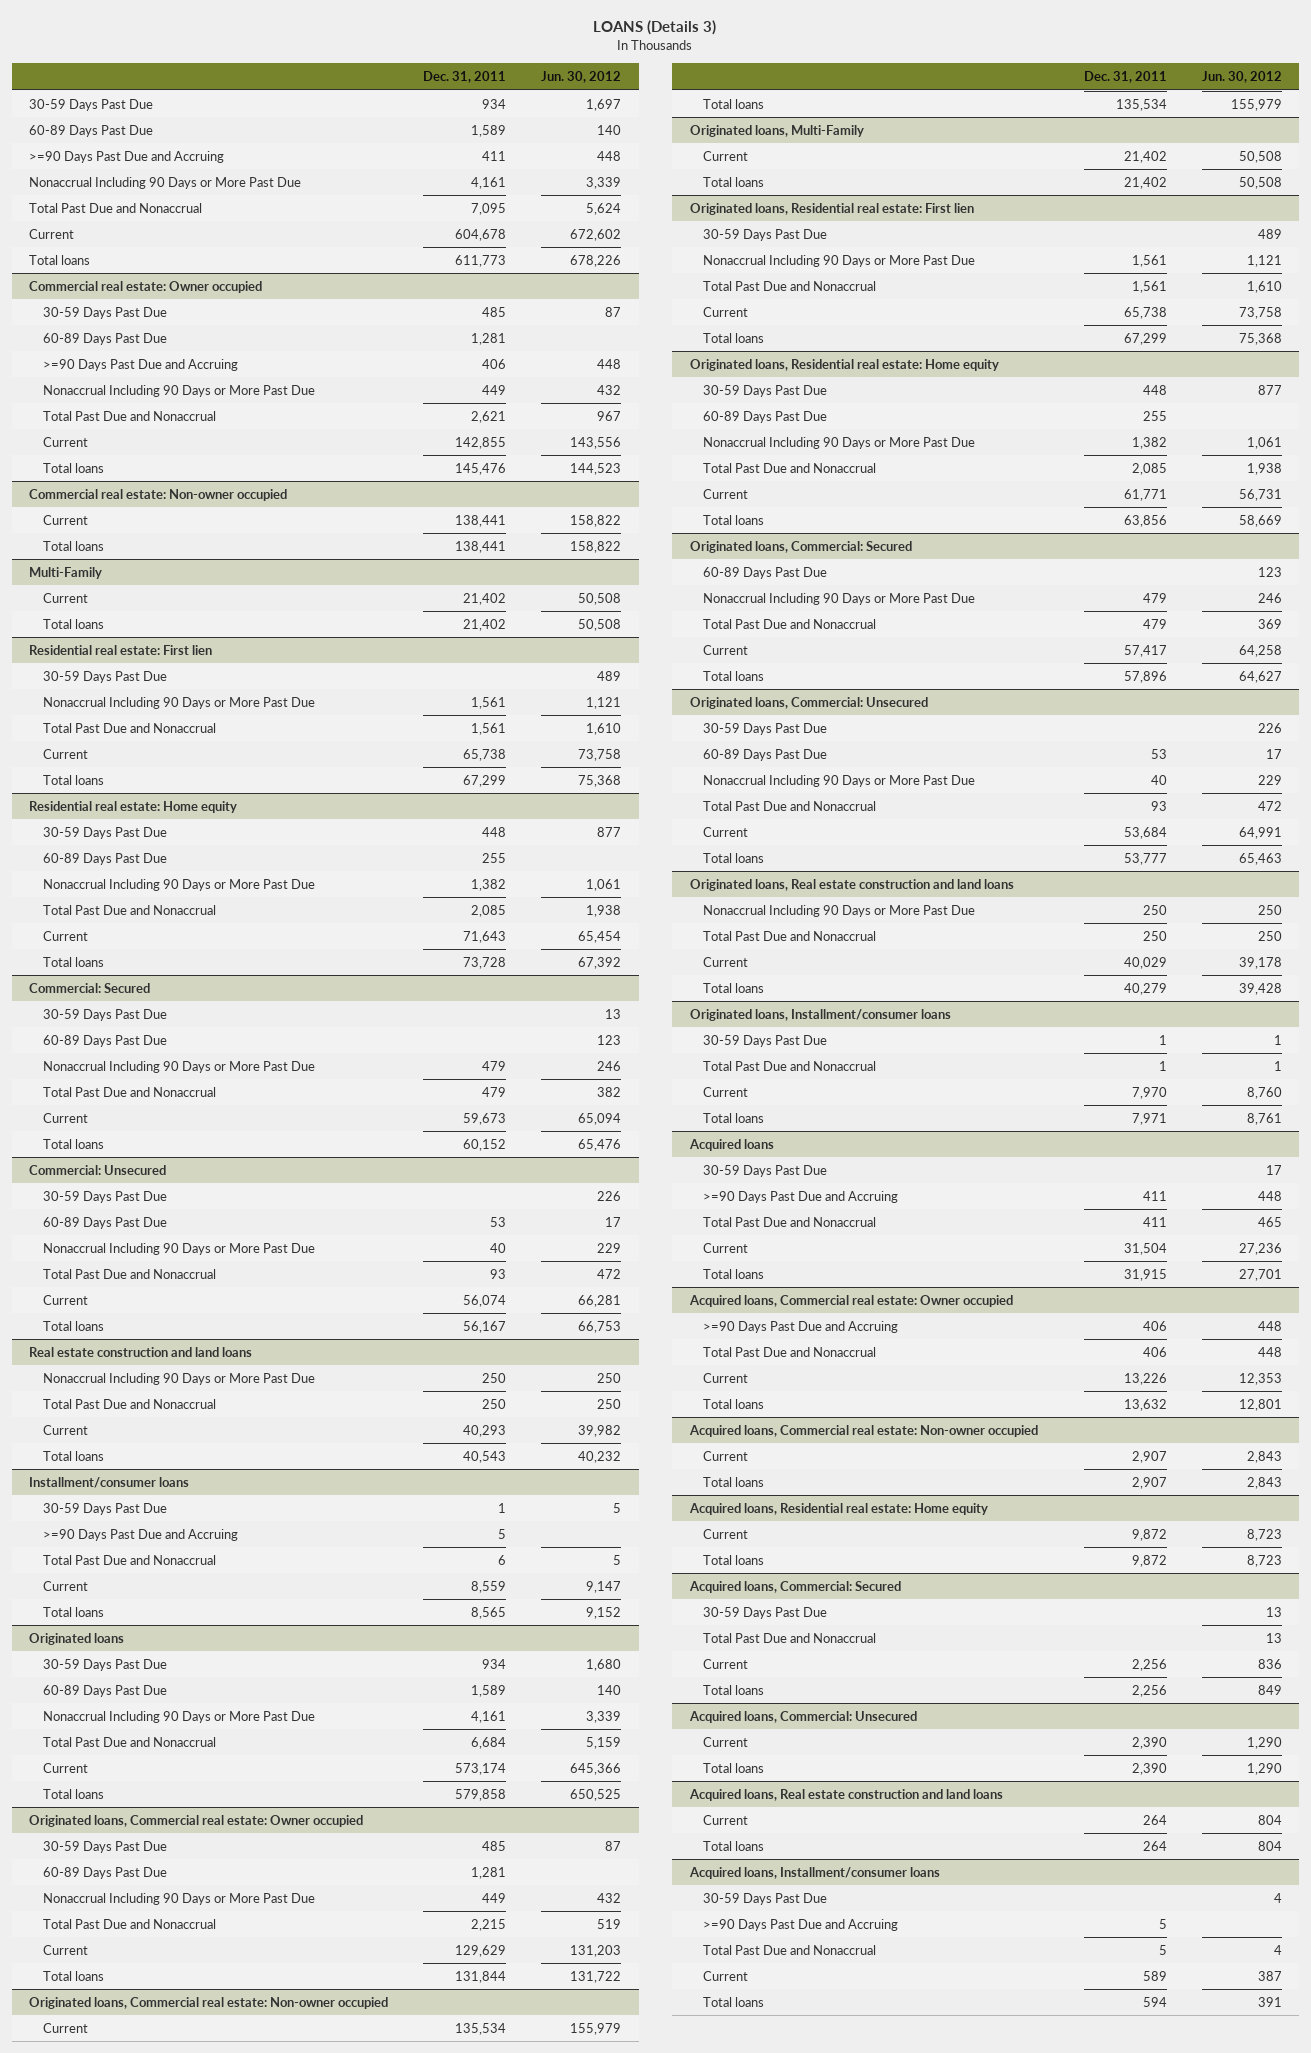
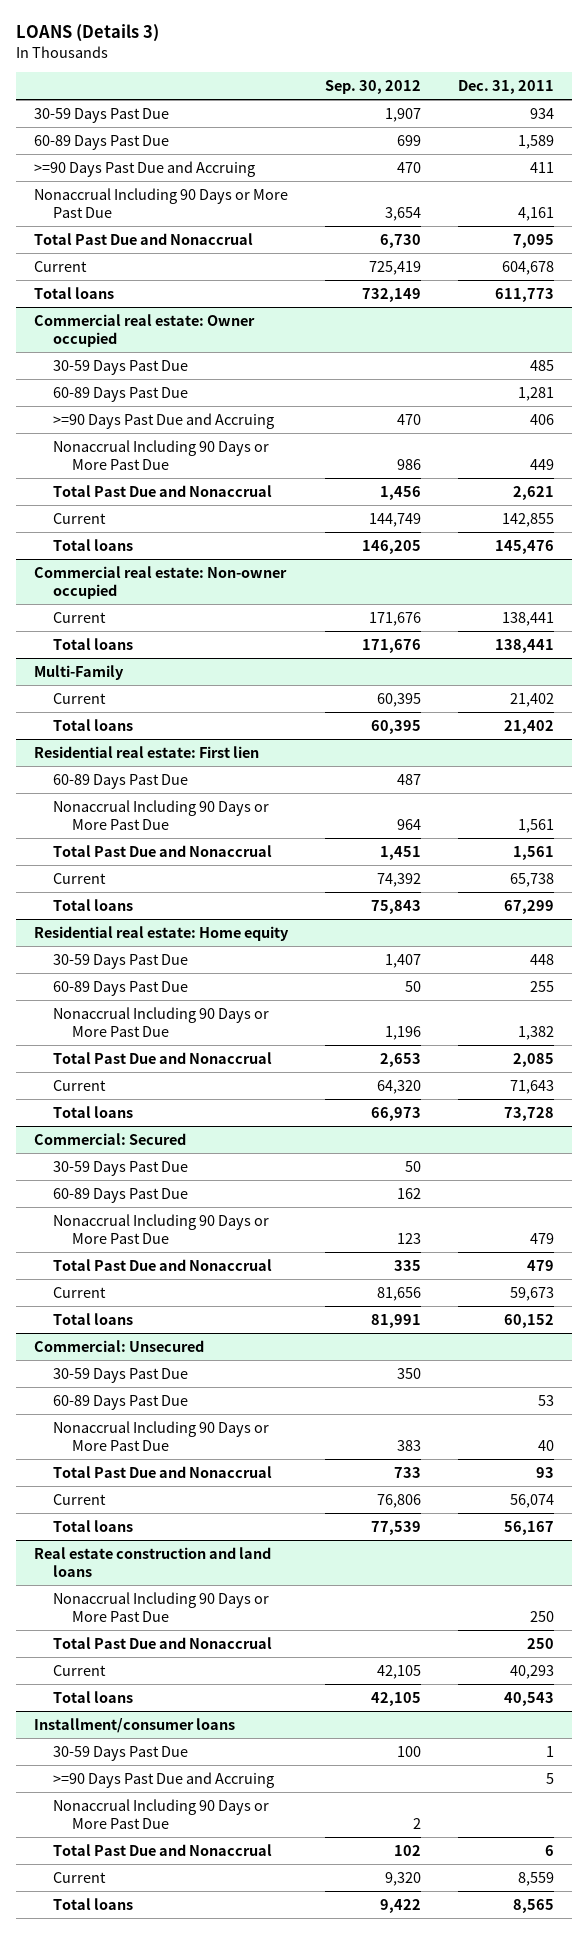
- | Dec. 31, 2011 | Jun. 30, 2012
+ | Sep. 30, 2012 | Dec. 31, 2011
@ Residential real estate: First lien
- 30-59 Days Past Due | | 489
+ 60-89 Days Past Due | 487 |
@ Installment/consumer loans
+ Nonaccrual Including 90 Days or More Past Due | 2 |
- Originated loans
- 30-59 Days Past Due | 934 | 1,680
- 60-89 Days Past Due | 1,589 | 140
- Nonaccrual Including 90 Days or More Past Due | 4,161 | 3,339
- Total Past Due and Nonaccrual | 6,684 | 5,159
- Current | 573,174 | 645,366
- Total loans | 579,858 | 650,525
- Originated loans, Commercial real estate: Owner occupied
- 30-59 Days Past Due | 485 | 87
- 60-89 Days Past Due | 1,281 |
- Nonaccrual Including 90 Days or More Past Due | 449 | 432
- Total Past Due and Nonaccrual | 2,215 | 519
- Current | 129,629 | 131,203
- Total loans | 131,844 | 131,722
- Originated loans, Commercial real estate: Non-owner occupied
- Current | 135,534 | 155,979
- Total loans | 135,534 | 155,979
- Originated loans, Multi-Family
- Current | 21,402 | 50,508
- Total loans | 21,402 | 50,508
- Originated loans, Residential real estate: First lien
- 30-59 Days Past Due | | 489
- Nonaccrual Including 90 Days or More Past Due | 1,561 | 1,121
- Total Past Due and Nonaccrual | 1,561 | 1,610
- Current | 65,738 | 73,758
- Total loans | 67,299 | 75,368
- Originated loans, Residential real estate: Home equity
- 30-59 Days Past Due | 448 | 877
- 60-89 Days Past Due | 255 |
- Nonaccrual Including 90 Days or More Past Due | 1,382 | 1,061
- Total Past Due and Nonaccrual | 2,085 | 1,938
- Current | 61,771 | 56,731
- Total loans | 63,856 | 58,669
- Originated loans, Commercial: Secured
- 60-89 Days Past Due | | 123
- Nonaccrual Including 90 Days or More Past Due | 479 | 246
- Total Past Due and Nonaccrual | 479 | 369
- Current | 57,417 | 64,258
- Total loans | 57,896 | 64,627
- Originated loans, Commercial: Unsecured
- 30-59 Days Past Due | | 226
- 60-89 Days Past Due | 53 | 17
- Nonaccrual Including 90 Days or More Past Due | 40 | 229
- Total Past Due and Nonaccrual | 93 | 472
- Current | 53,684 | 64,991
- Total loans | 53,777 | 65,463
- Originated loans, Real estate construction and land loans
- Nonaccrual Including 90 Days or More Past Due | 250 | 250
- Total Past Due and Nonaccrual | 250 | 250
- Current | 40,029 | 39,178
- Total loans | 40,279 | 39,428
- Originated loans, Installment/consumer loans
- 30-59 Days Past Due | 1 | 1
- Total Past Due and Nonaccrual | 1 | 1
- Current | 7,970 | 8,760
- Total loans | 7,971 | 8,761
- Acquired loans
- 30-59 Days Past Due | | 17
- >=90 Days Past Due and Accruing | 411 | 448
- Total Past Due and Nonaccrual | 411 | 465
- Current | 31,504 | 27,236
- Total loans | 31,915 | 27,701
- Acquired loans, Commercial real estate: Owner occupied
- >=90 Days Past Due and Accruing | 406 | 448
- Total Past Due and Nonaccrual | 406 | 448
- Current | 13,226 | 12,353
- Total loans | 13,632 | 12,801
- Acquired loans, Commercial real estate: Non-owner occupied
- Current | 2,907 | 2,843
- Total loans | 2,907 | 2,843
- Acquired loans, Residential real estate: Home equity
- Current | 9,872 | 8,723
- Total loans | 9,872 | 8,723
- Acquired loans, Commercial: Secured
- 30-59 Days Past Due | | 13
- Total Past Due and Nonaccrual | | 13
- Current | 2,256 | 836
- Total loans | 2,256 | 849
- Acquired loans, Commercial: Unsecured
- Current | 2,390 | 1,290
- Total loans | 2,390 | 1,290
- Acquired loans, Real estate construction and land loans
- Current | 264 | 804
- Total loans | 264 | 804
- Acquired loans, Installment/consumer loans
- 30-59 Days Past Due | | 4
- >=90 Days Past Due and Accruing | 5 |
- Total Past Due and Nonaccrual | 5 | 4
- Current | 589 | 387
- Total loans | 594 | 391

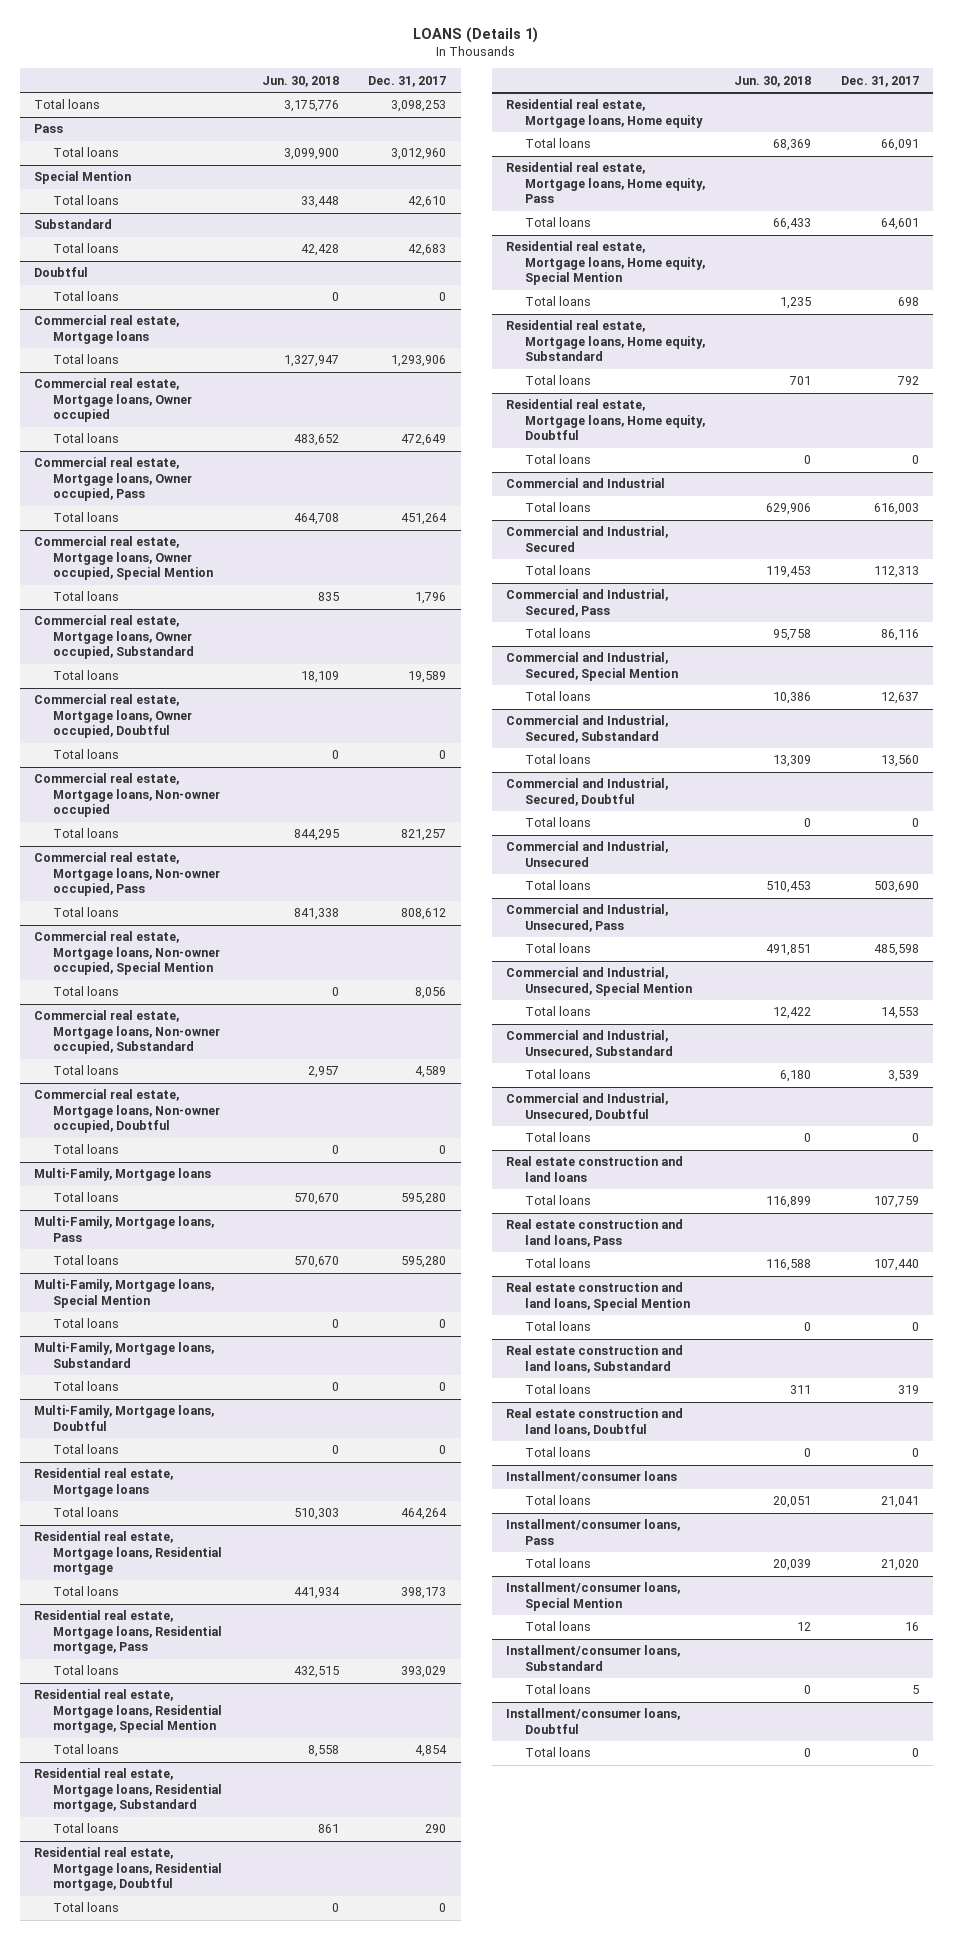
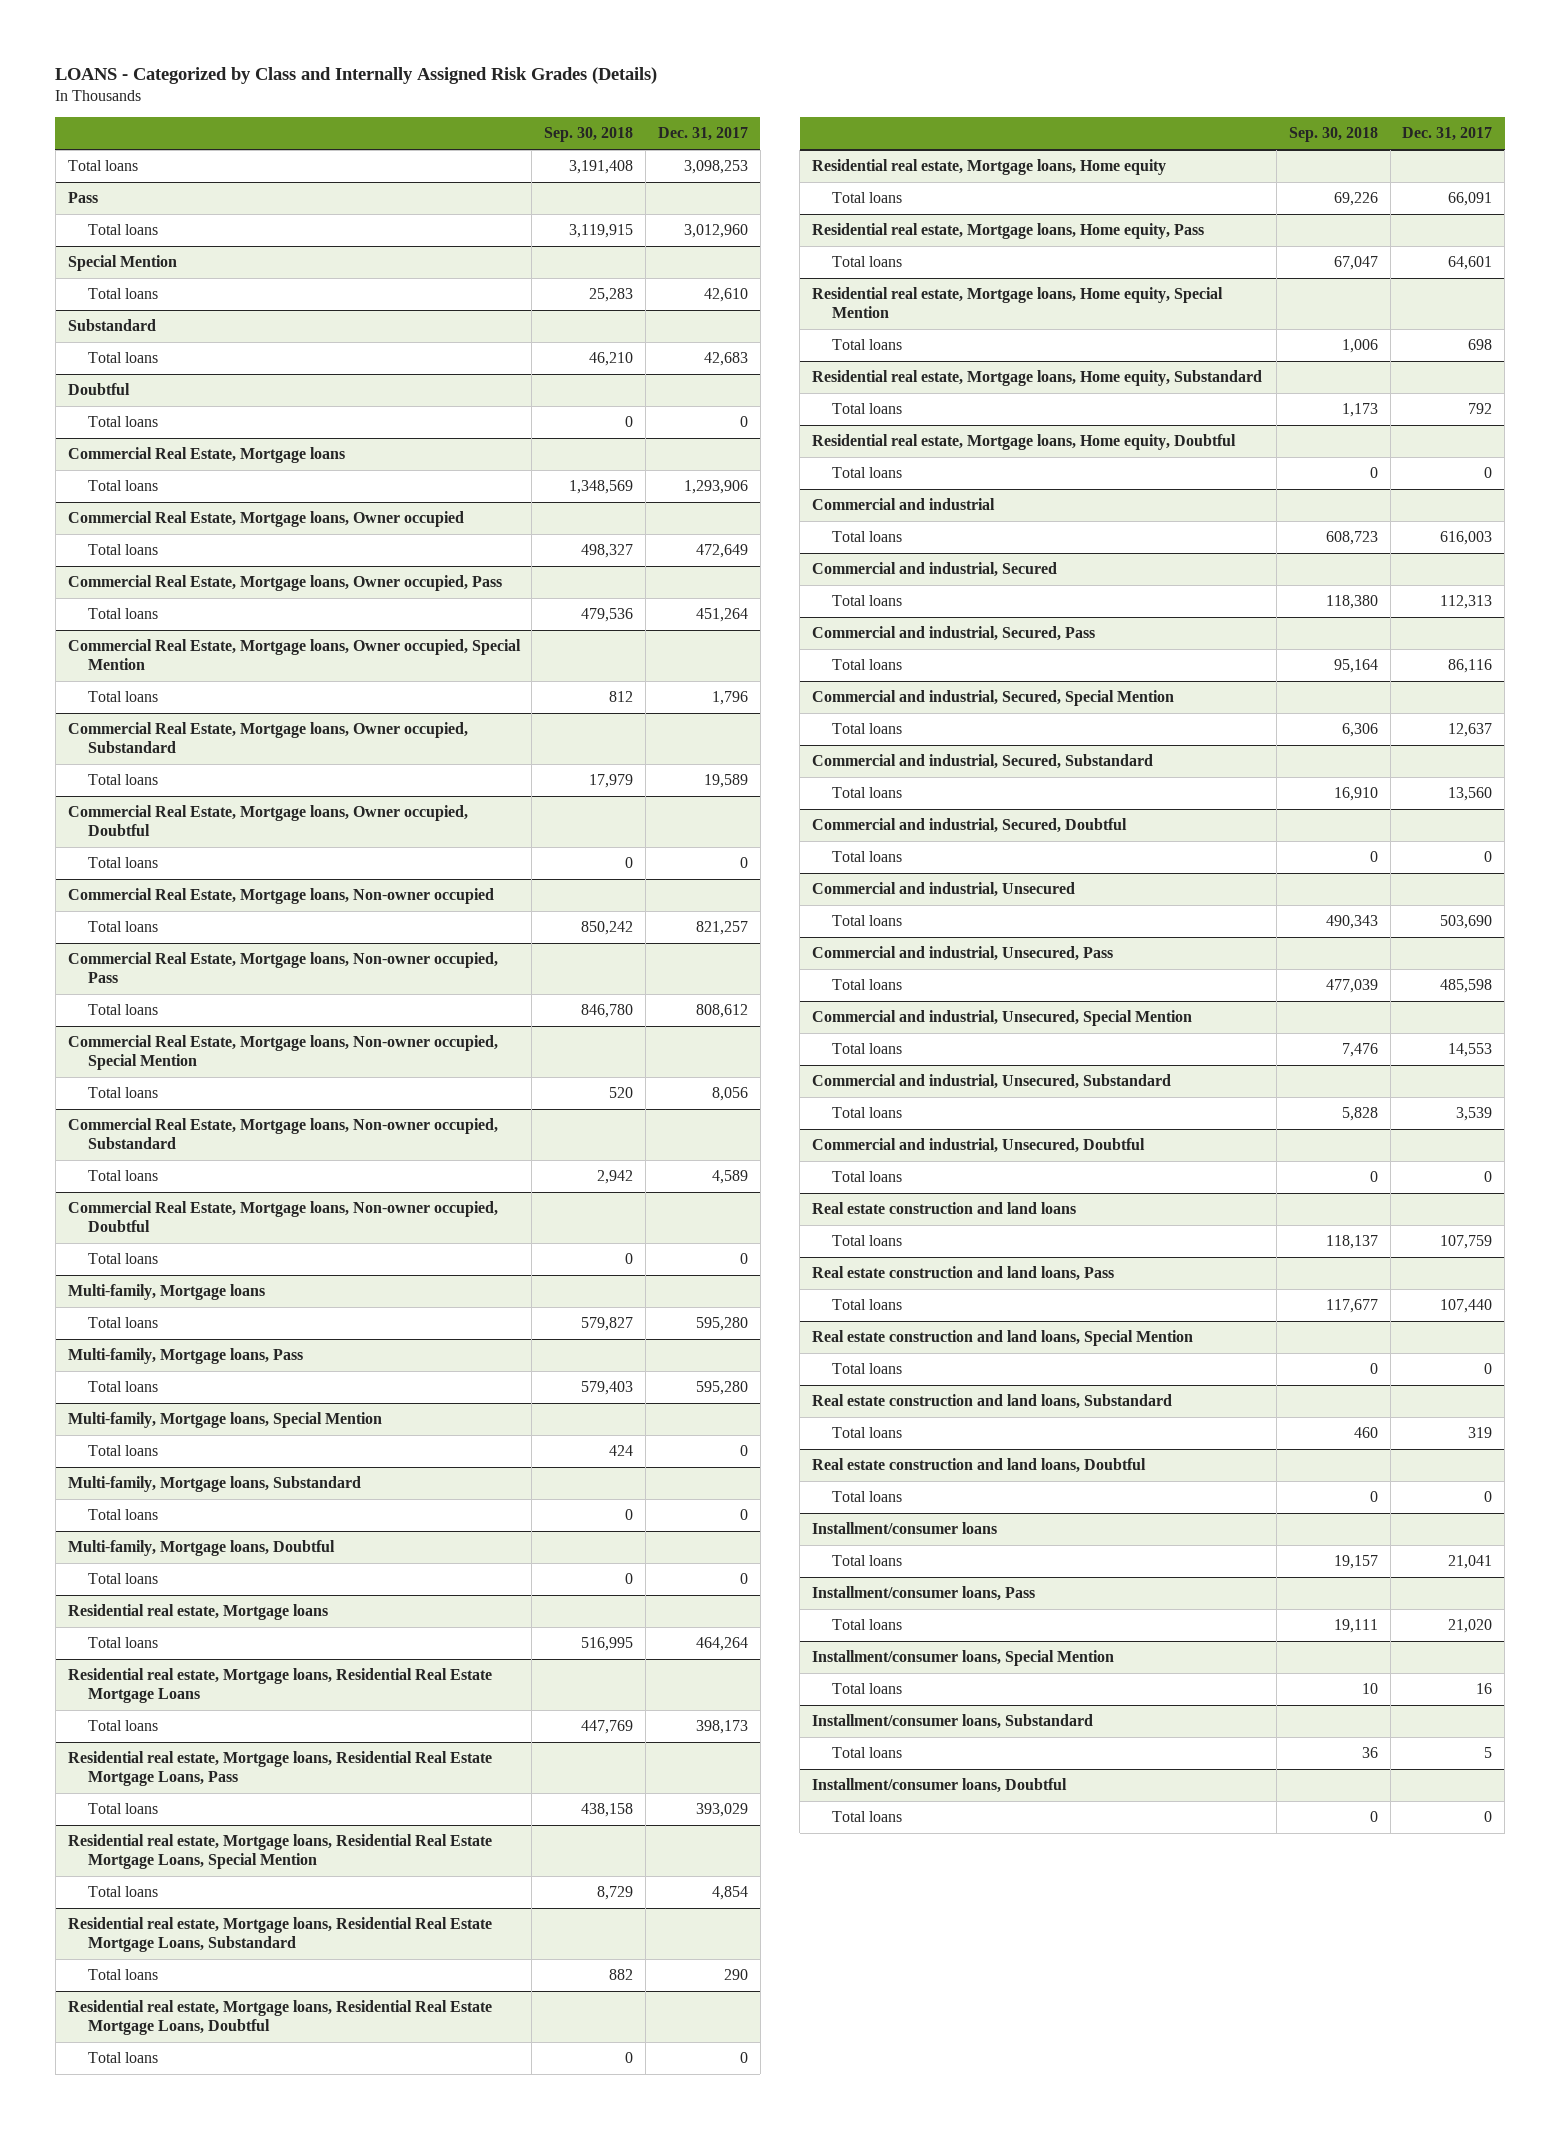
- LOANS (Details 1)
+ LOANS - Categorized by Class and Internally Assigned Risk Grades (Details)
- | Jun. 30, 2018 | Dec. 31, 2017
+ | Sep. 30, 2018 | Dec. 31, 2017
- Commercial real estate, Mortgage loans
+ Commercial Real Estate, Mortgage loans
- Commercial real estate, Mortgage loans, Owner occupied
+ Commercial Real Estate, Mortgage loans, Owner occupied
- Commercial real estate, Mortgage loans, Owner occupied, Pass
+ Commercial Real Estate, Mortgage loans, Owner occupied, Pass
- Commercial real estate, Mortgage loans, Owner occupied, Special Mention
+ Commercial Real Estate, Mortgage loans, Owner occupied, Special Mention
- Commercial real estate, Mortgage loans, Owner occupied, Substandard
+ Commercial Real Estate, Mortgage loans, Owner occupied, Substandard
- Commercial real estate, Mortgage loans, Owner occupied, Doubtful
+ Commercial Real Estate, Mortgage loans, Owner occupied, Doubtful
- Commercial real estate, Mortgage loans, Non-owner occupied
+ Commercial Real Estate, Mortgage loans, Non-owner occupied
- Commercial real estate, Mortgage loans, Non-owner occupied, Pass
+ Commercial Real Estate, Mortgage loans, Non-owner occupied, Pass
- Commercial real estate, Mortgage loans, Non-owner occupied, Special Mention
+ Commercial Real Estate, Mortgage loans, Non-owner occupied, Special Mention
- Commercial real estate, Mortgage loans, Non-owner occupied, Substandard
+ Commercial Real Estate, Mortgage loans, Non-owner occupied, Substandard
- Commercial real estate, Mortgage loans, Non-owner occupied, Doubtful
+ Commercial Real Estate, Mortgage loans, Non-owner occupied, Doubtful
- Multi-Family, Mortgage loans
+ Multi-family, Mortgage loans
- Multi-Family, Mortgage loans, Pass
+ Multi-family, Mortgage loans, Pass
- Multi-Family, Mortgage loans, Special Mention
+ Multi-family, Mortgage loans, Special Mention
- Multi-Family, Mortgage loans, Substandard
+ Multi-family, Mortgage loans, Substandard
- Multi-Family, Mortgage loans, Doubtful
+ Multi-family, Mortgage loans, Doubtful
- Residential real estate, Mortgage loans, Residential mortgage
+ Residential real estate, Mortgage loans, Residential Real Estate Mortgage Loans
- Residential real estate, Mortgage loans, Residential mortgage, Pass
+ Residential real estate, Mortgage loans, Residential Real Estate Mortgage Loans, Pass
- Residential real estate, Mortgage loans, Residential mortgage, Special Mention
+ Residential real estate, Mortgage loans, Residential Real Estate Mortgage Loans, Special Mention
- Residential real estate, Mortgage loans, Residential mortgage, Substandard
+ Residential real estate, Mortgage loans, Residential Real Estate Mortgage Loans, Substandard
- Residential real estate, Mortgage loans, Residential mortgage, Doubtful
+ Residential real estate, Mortgage loans, Residential Real Estate Mortgage Loans, Doubtful
- Commercial and Industrial
+ Commercial and industrial
- Commercial and Industrial, Secured
+ Commercial and industrial, Secured
- Commercial and Industrial, Secured, Pass
+ Commercial and industrial, Secured, Pass
- Commercial and Industrial, Secured, Special Mention
+ Commercial and industrial, Secured, Special Mention
- Commercial and Industrial, Secured, Substandard
+ Commercial and industrial, Secured, Substandard
- Commercial and Industrial, Secured, Doubtful
+ Commercial and industrial, Secured, Doubtful
- Commercial and Industrial, Unsecured
+ Commercial and industrial, Unsecured
- Commercial and Industrial, Unsecured, Pass
+ Commercial and industrial, Unsecured, Pass
- Commercial and Industrial, Unsecured, Special Mention
+ Commercial and industrial, Unsecured, Special Mention
- Commercial and Industrial, Unsecured, Substandard
+ Commercial and industrial, Unsecured, Substandard
- Commercial and Industrial, Unsecured, Doubtful
+ Commercial and industrial, Unsecured, Doubtful

